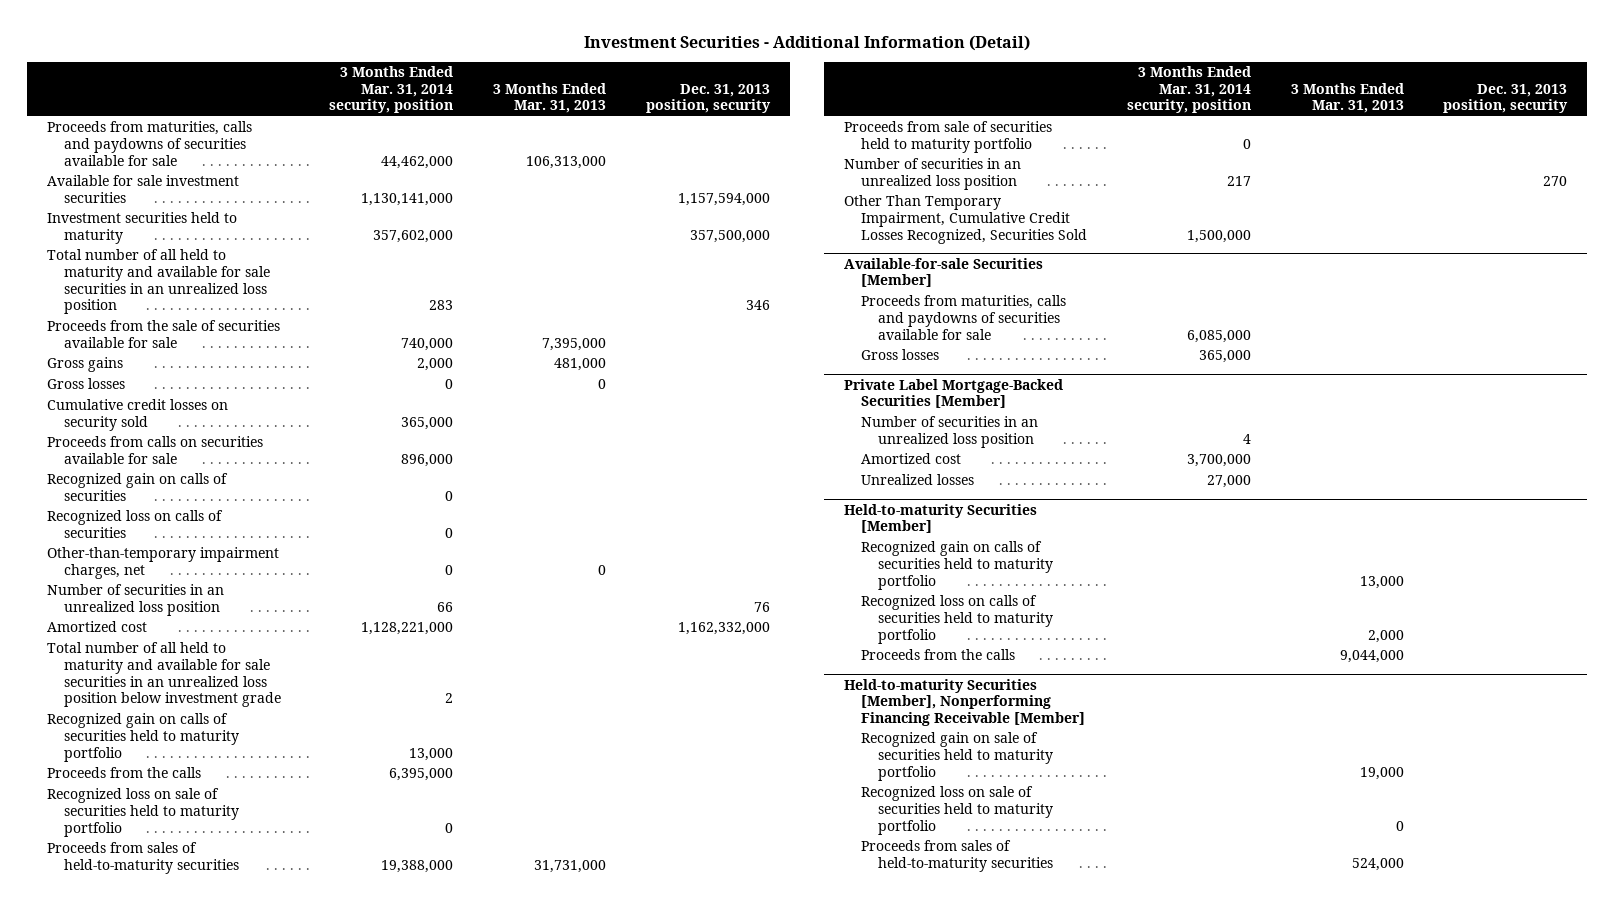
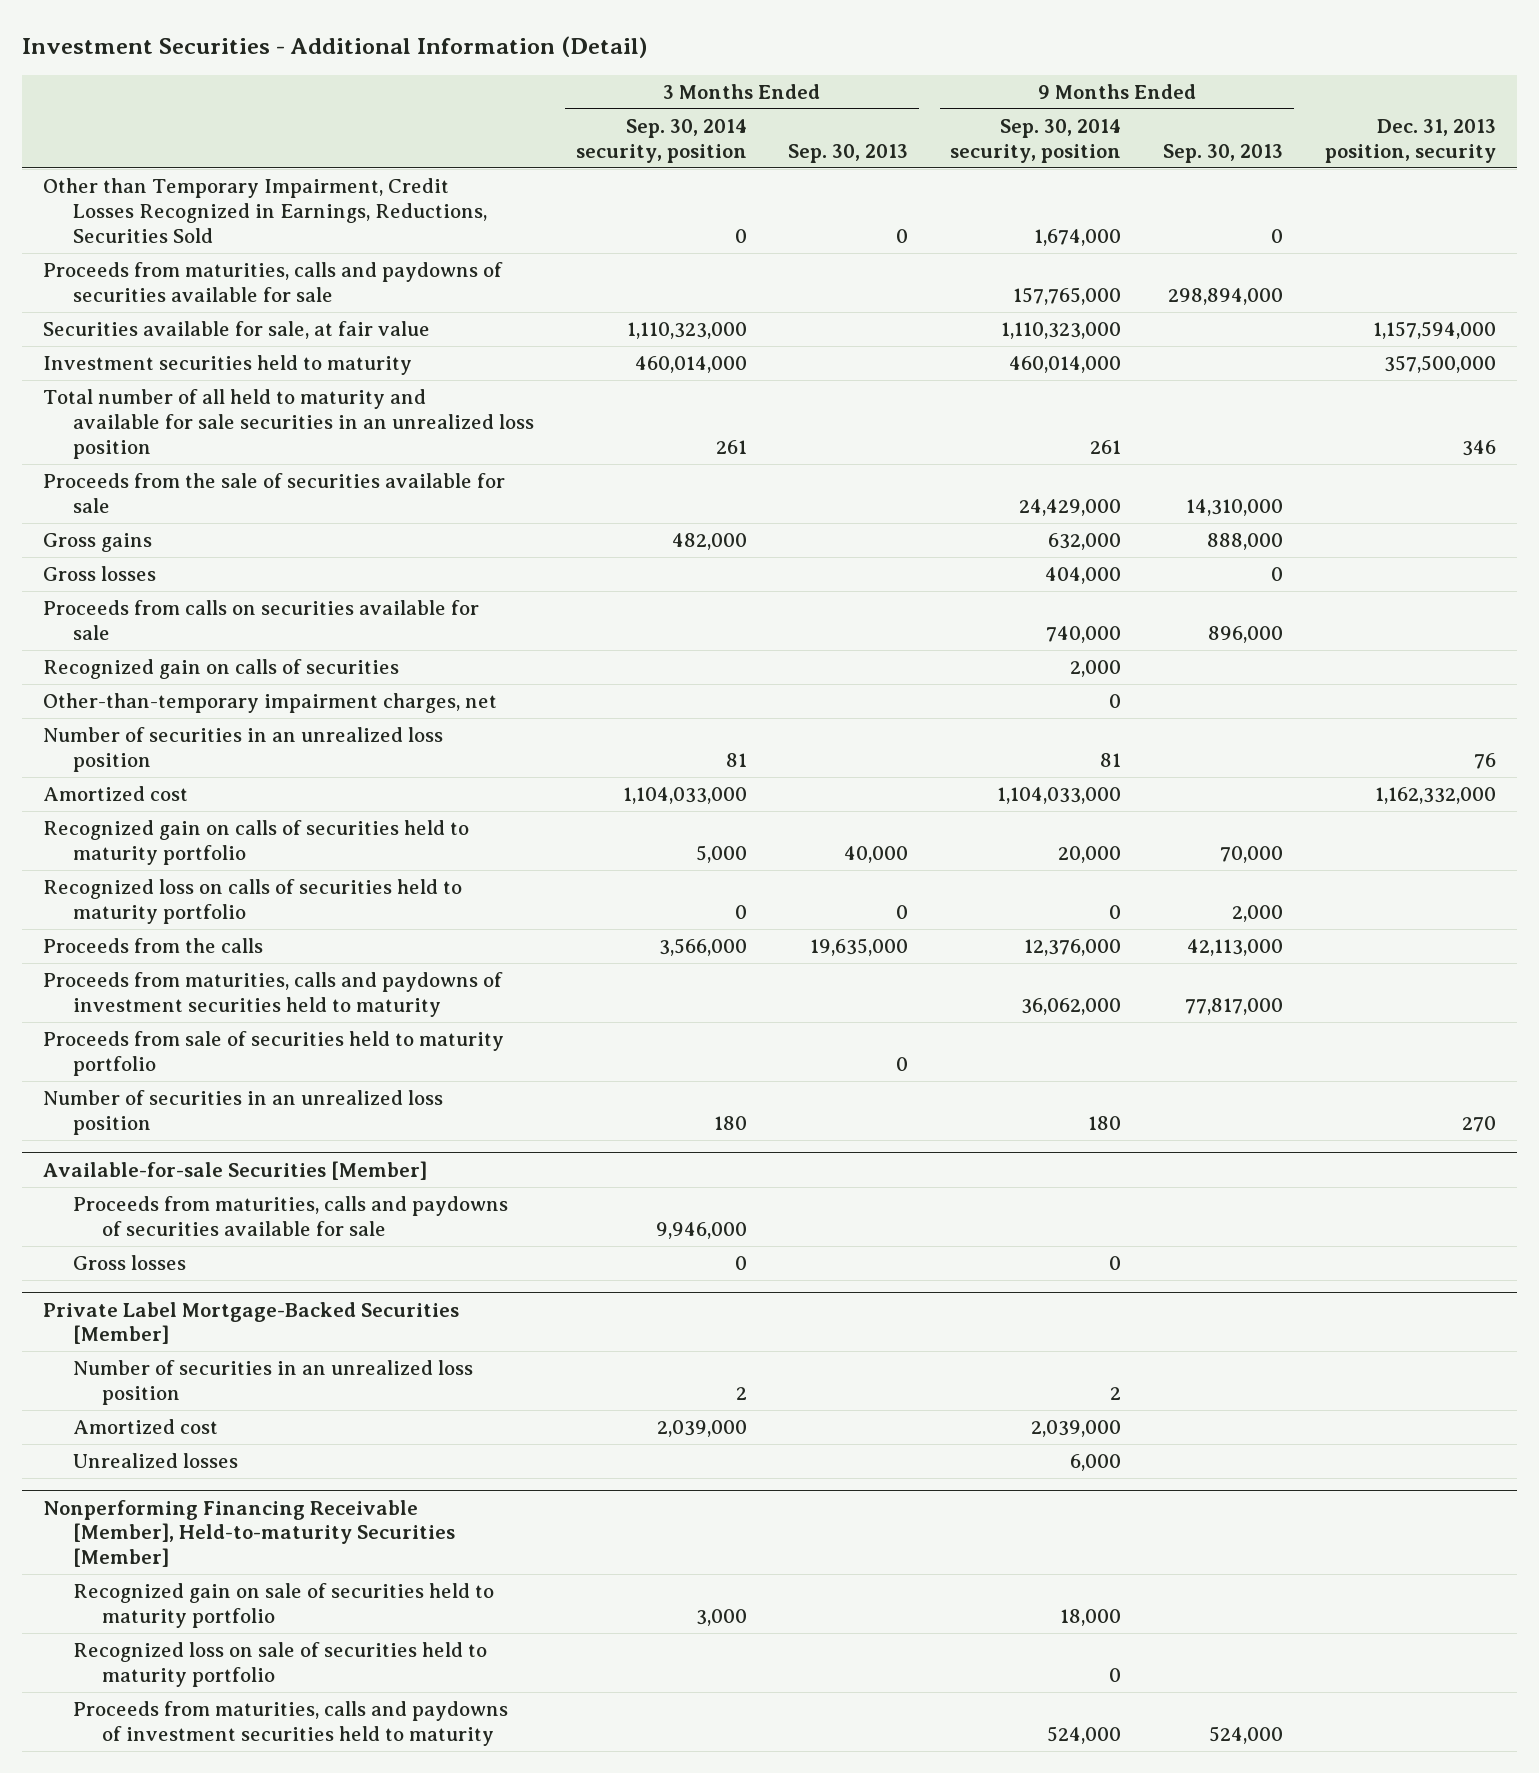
- | 3 Months Ended Mar. 31, 2014 security, position | 3 Months Ended Mar. 31, 2013 | Dec. 31, 2013 position, security
+ | 3 Months Ended Sep. 30, 2014 security, position | 3 Months Ended Sep. 30, 2013 | 9 Months Ended Sep. 30, 2014 security, position | 9 Months Ended Sep. 30, 2013 | Dec. 31, 2013 position, security
+ Other than Temporary Impairment, Credit Losses Recognized in Earnings, Reductions, Securities Sold | 0 | 0 | 1,674,000 | 0 |
- Available for sale investment securities | 1,130,141,000 | | 1,157,594,000
+ Securities available for sale, at fair value | 1,110,323,000 | | 1,110,323,000 | | 1,157,594,000
- Cumulative credit losses on security sold | 365,000 | |
- Recognized loss on calls of securities | 0 | |
- Total number of all held to maturity and available for sale securities in an unrealized loss position below investment grade | 2 | |
+ Recognized loss on calls of securities held to maturity portfolio | 0 | 0 | 0 | 2,000 |
- Recognized loss on sale of securities held to maturity portfolio | 0 | |
- Proceeds from sales of held-to-maturity securities | 19,388,000 | 31,731,000 |
+ Proceeds from maturities, calls and paydowns of investment securities held to maturity | | | 36,062,000 | 77,817,000 |
- Other Than Temporary Impairment, Cumulative Credit Losses Recognized, Securities Sold | 1,500,000 | |
- Held-to-maturity Securities [Member]
- Recognized gain on calls of securities held to maturity portfolio | | 13,000 |
- Recognized loss on calls of securities held to maturity portfolio | | 2,000 |
- Proceeds from the calls | | 9,044,000 |
- Held-to-maturity Securities [Member], Nonperforming Financing Receivable [Member]
+ Nonperforming Financing Receivable [Member], Held-to-maturity Securities [Member]
- Proceeds from sales of held-to-maturity securities | | 524,000 |
+ Proceeds from maturities, calls and paydowns of investment securities held to maturity | | | 524,000 | 524,000 |

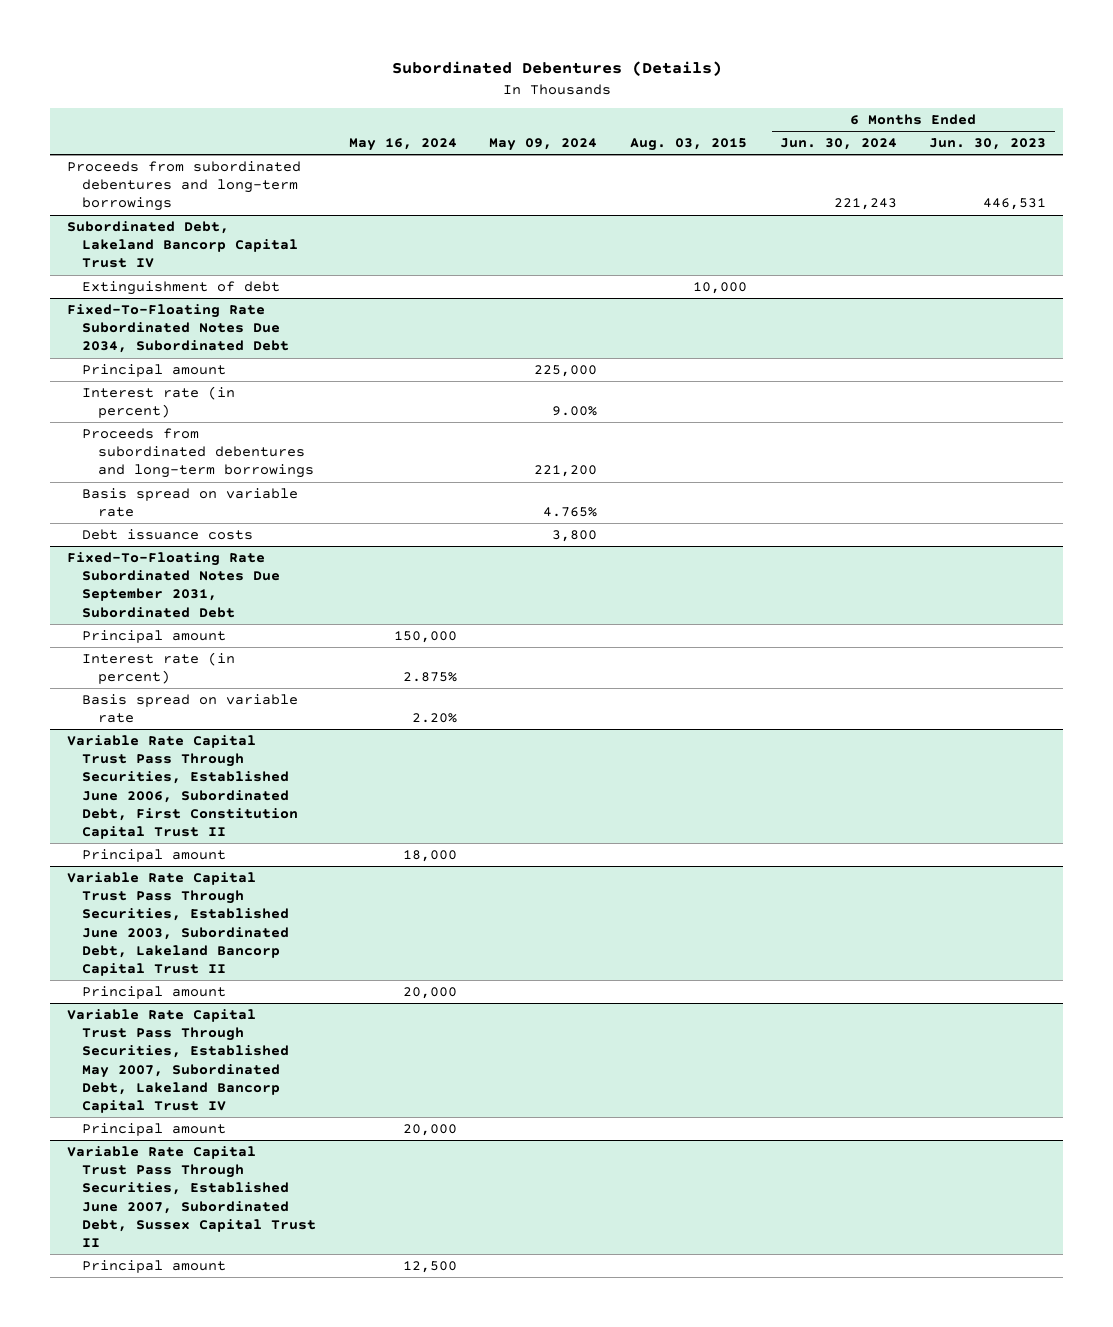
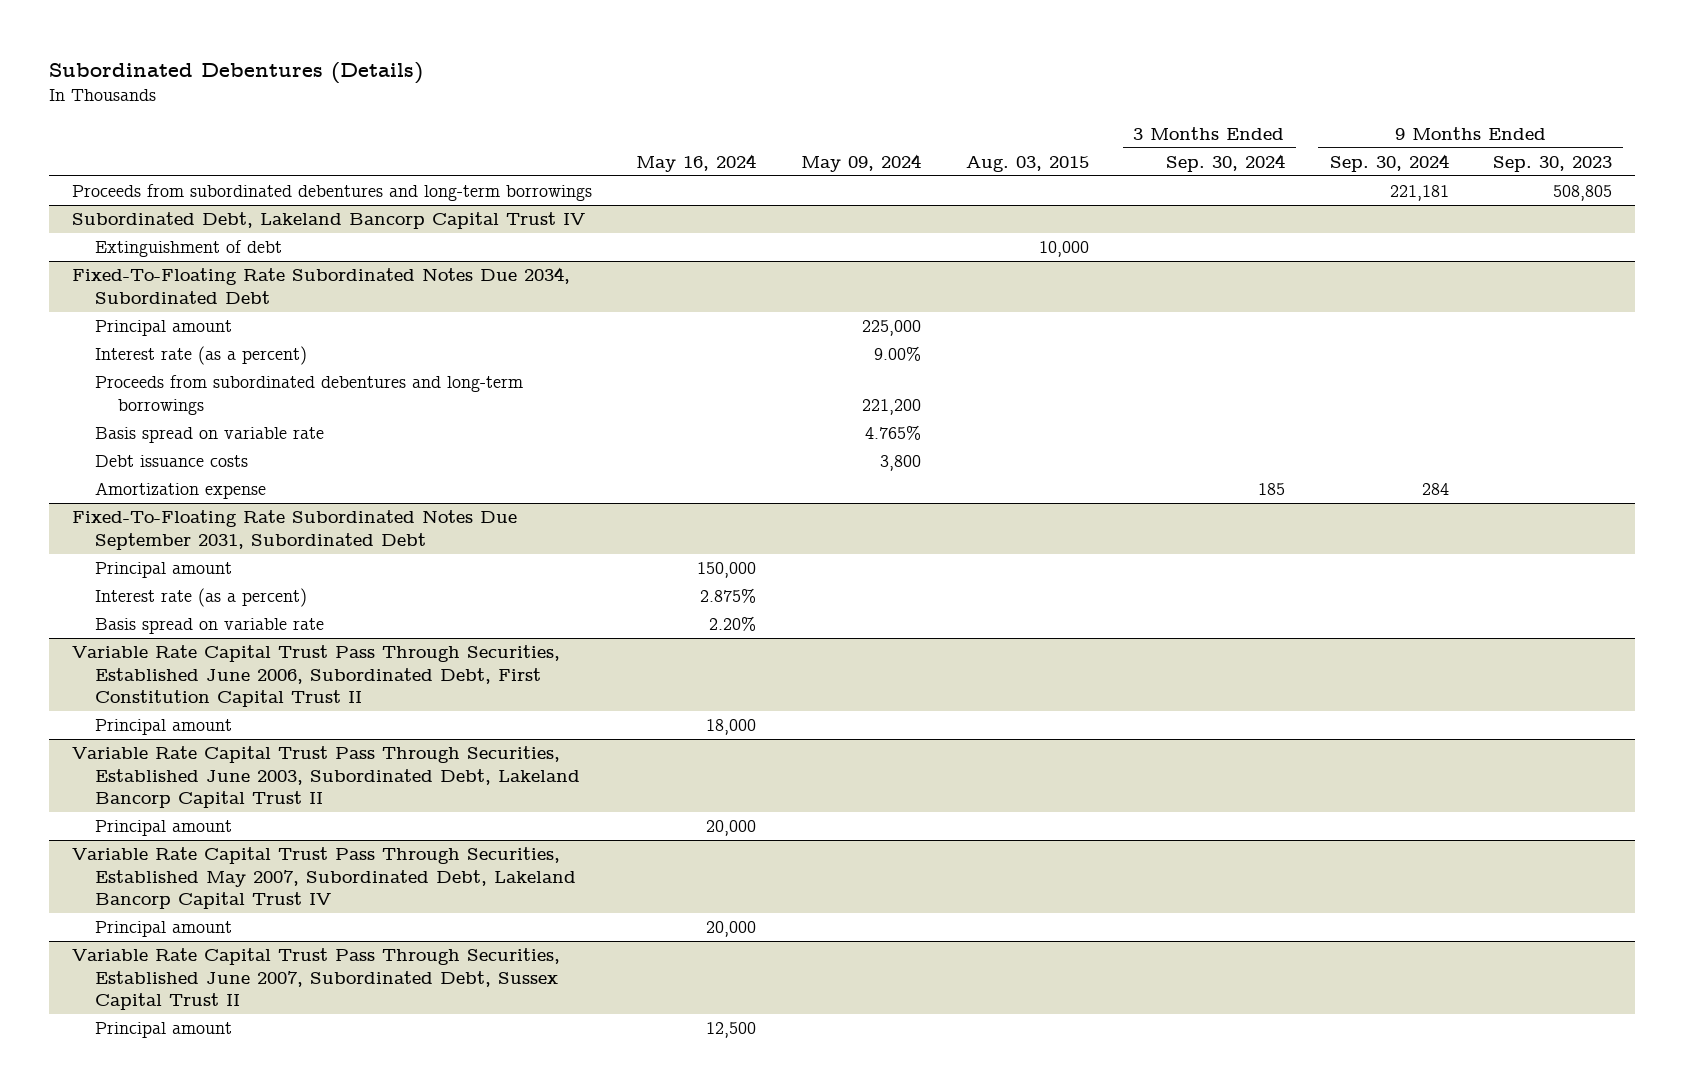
- | May 16, 2024 | May 09, 2024 | Aug. 03, 2015 | 6 Months Ended Jun. 30, 2024 | 6 Months Ended Jun. 30, 2023
+ | May 16, 2024 | May 09, 2024 | Aug. 03, 2015 | 3 Months Ended Sep. 30, 2024 | 9 Months Ended Sep. 30, 2024 | 9 Months Ended Sep. 30, 2023
@ Fixed-To-Floating Rate Subordinated Notes Due 2034, Subordinated Debt
- Interest rate (in percent) | | 9.00% | | |
+ Interest rate (as a percent) | | 9.00% | | | |
+ Amortization expense | | | | 185 | 284 |
@ Fixed-To-Floating Rate Subordinated Notes Due September 2031, Subordinated Debt
- Interest rate (in percent) | 2.875% | | | |
+ Interest rate (as a percent) | 2.875% | | | | |

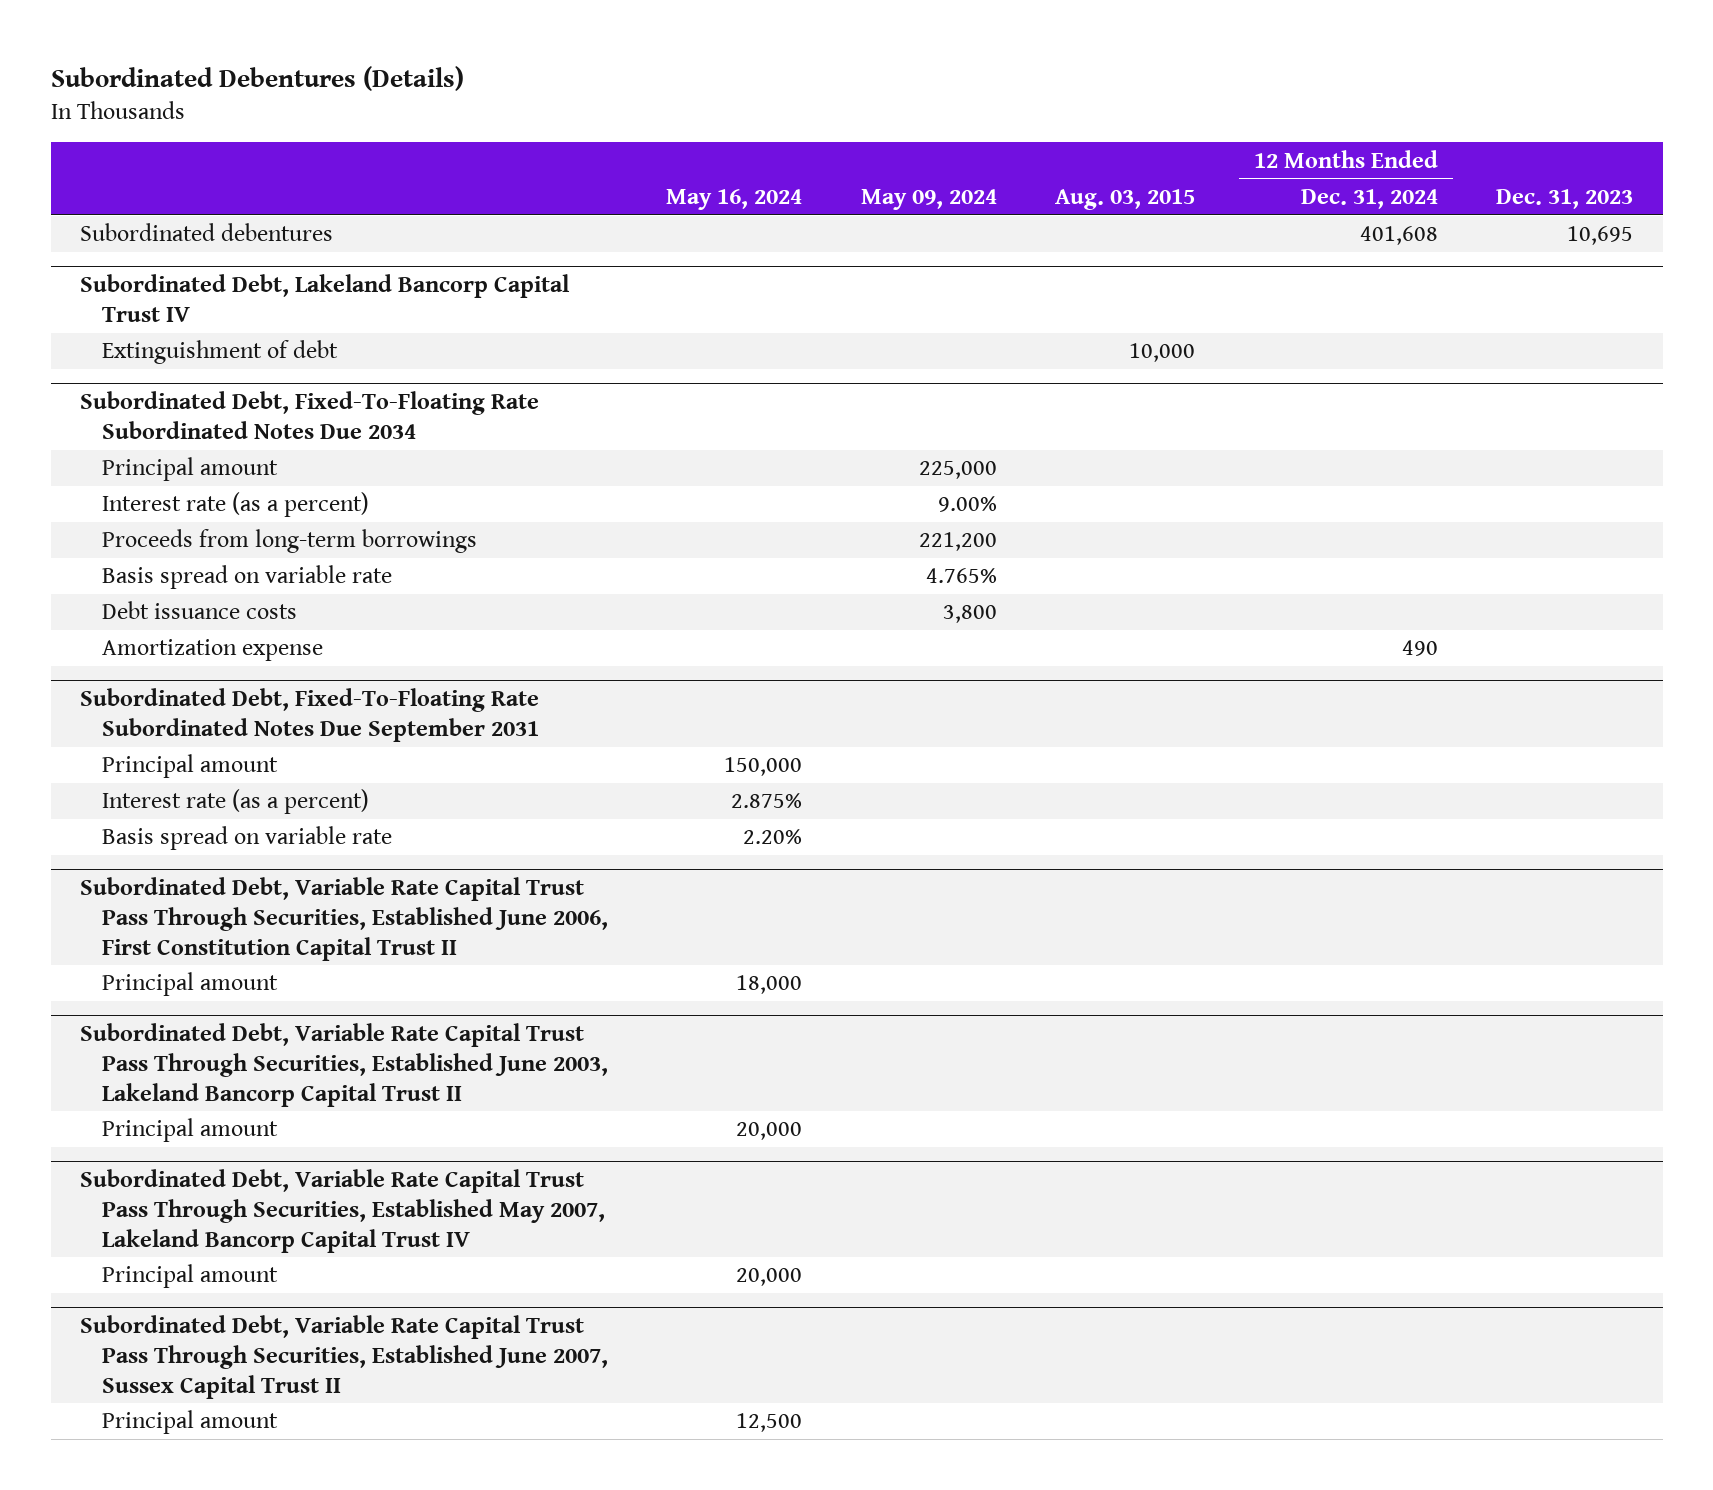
- | May 16, 2024 | May 09, 2024 | Aug. 03, 2015 | 3 Months Ended Sep. 30, 2024 | 9 Months Ended Sep. 30, 2024 | 9 Months Ended Sep. 30, 2023
+ | May 16, 2024 | May 09, 2024 | Aug. 03, 2015 | 12 Months Ended Dec. 31, 2024 | Dec. 31, 2023
- Proceeds from subordinated debentures and long-term borrowings | | | | | 221,181 | 508,805
+ Subordinated debentures | | | | 401,608 | 10,695
- Fixed-To-Floating Rate Subordinated Notes Due 2034, Subordinated Debt
+ Subordinated Debt, Fixed-To-Floating Rate Subordinated Notes Due 2034
- Proceeds from subordinated debentures and long-term borrowings | | 221,200 | | | |
+ Proceeds from long-term borrowings | | 221,200 | | |
- Fixed-To-Floating Rate Subordinated Notes Due September 2031, Subordinated Debt
+ Subordinated Debt, Fixed-To-Floating Rate Subordinated Notes Due September 2031
- Variable Rate Capital Trust Pass Through Securities, Established June 2006, Subordinated Debt, First Constitution Capital Trust II
+ Subordinated Debt, Variable Rate Capital Trust Pass Through Securities, Established June 2006, First Constitution Capital Trust II
- Variable Rate Capital Trust Pass Through Securities, Established June 2003, Subordinated Debt, Lakeland Bancorp Capital Trust II
+ Subordinated Debt, Variable Rate Capital Trust Pass Through Securities, Established June 2003, Lakeland Bancorp Capital Trust II
- Variable Rate Capital Trust Pass Through Securities, Established May 2007, Subordinated Debt, Lakeland Bancorp Capital Trust IV
+ Subordinated Debt, Variable Rate Capital Trust Pass Through Securities, Established May 2007, Lakeland Bancorp Capital Trust IV
- Variable Rate Capital Trust Pass Through Securities, Established June 2007, Subordinated Debt, Sussex Capital Trust II
+ Subordinated Debt, Variable Rate Capital Trust Pass Through Securities, Established June 2007, Sussex Capital Trust II

